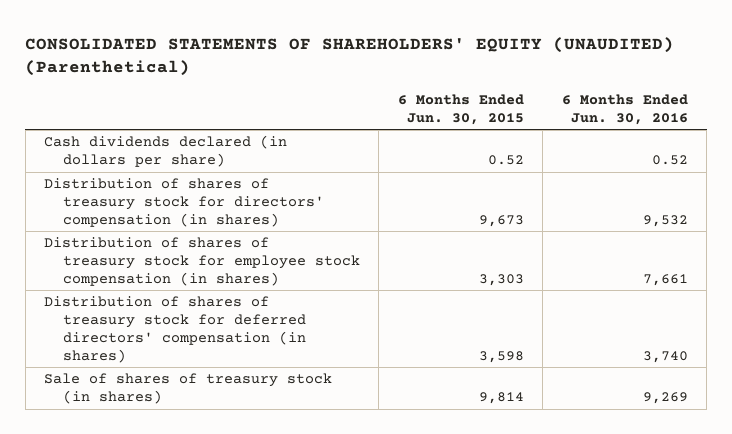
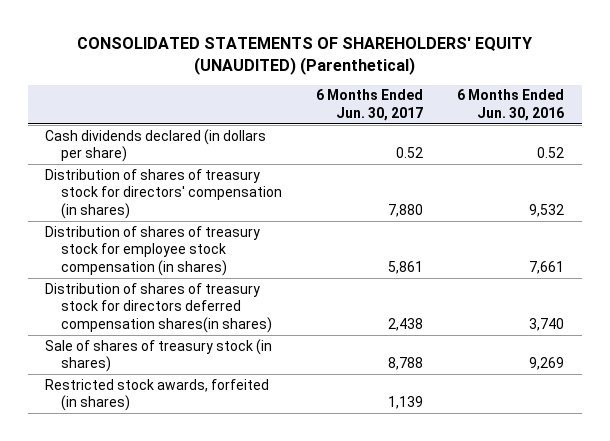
- | 6 Months Ended Jun. 30, 2015 | 6 Months Ended Jun. 30, 2016
+ | 6 Months Ended Jun. 30, 2017 | 6 Months Ended Jun. 30, 2016
- Distribution of shares of treasury stock for deferred directors' compensation (in shares) | 3,598 | 3,740
+ Distribution of shares of treasury stock for directors deferred compensation shares(in shares) | 2,438 | 3,740
+ Restricted stock awards, forfeited (in shares) | 1,139 |

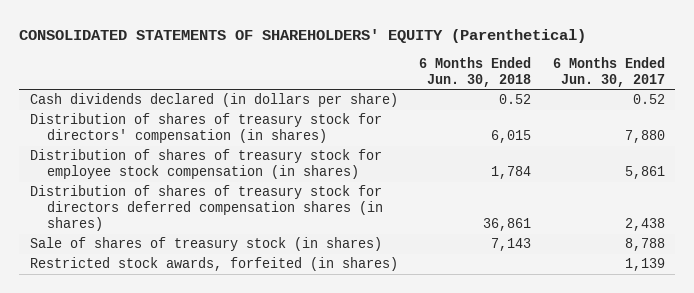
- CONSOLIDATED STATEMENTS OF SHAREHOLDERS' EQUITY (UNAUDITED) (Parenthetical)
+ CONSOLIDATED STATEMENTS OF SHAREHOLDERS' EQUITY (Parenthetical)
- | 6 Months Ended Jun. 30, 2017 | 6 Months Ended Jun. 30, 2016
+ | 6 Months Ended Jun. 30, 2018 | 6 Months Ended Jun. 30, 2017
- Distribution of shares of treasury stock for directors deferred compensation shares(in shares) | 2,438 | 3,740
+ Distribution of shares of treasury stock for directors deferred compensation shares (in shares) | 36,861 | 2,438

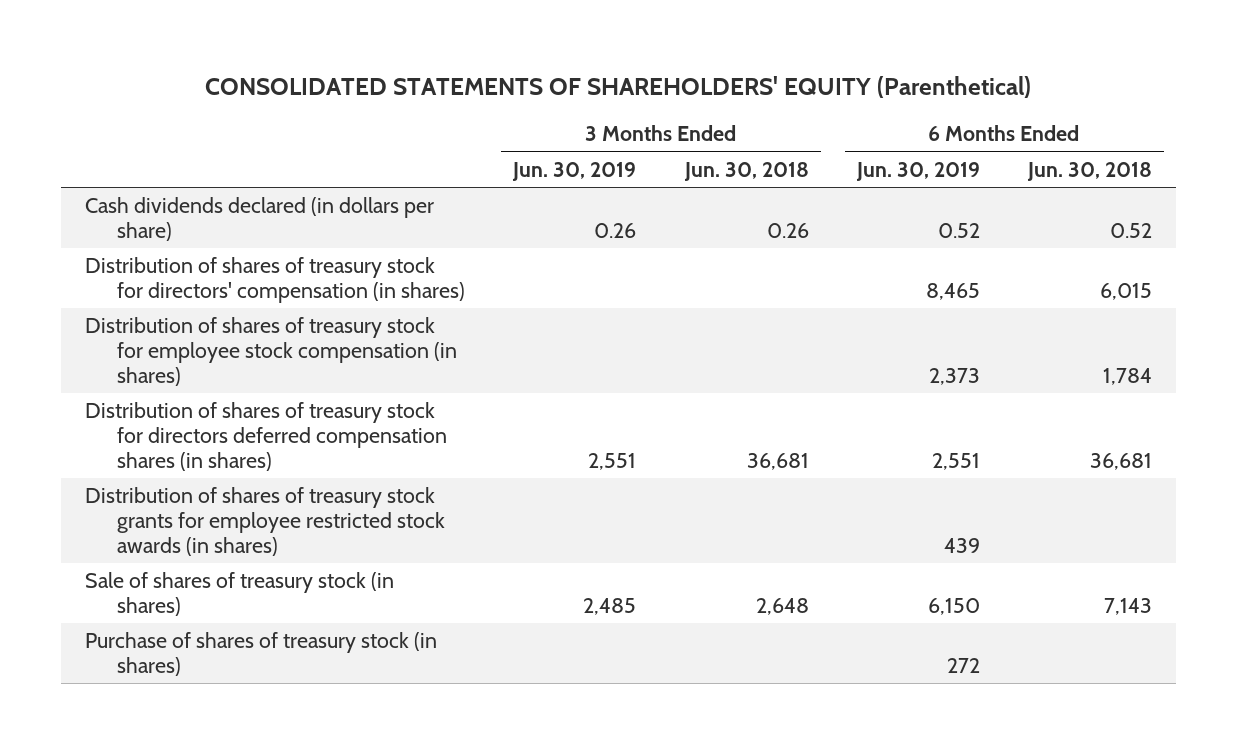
- | 6 Months Ended Jun. 30, 2018 | 6 Months Ended Jun. 30, 2017
+ | 3 Months Ended Jun. 30, 2019 | 3 Months Ended Jun. 30, 2018 | 6 Months Ended Jun. 30, 2019 | 6 Months Ended Jun. 30, 2018
- Distribution of shares of treasury stock for directors deferred compensation shares (in shares) | 36,861 | 2,438
+ Distribution of shares of treasury stock for directors deferred compensation shares (in shares) | 2,551 | 36,681 | 2,551 | 36,681
+ Distribution of shares of treasury stock grants for employee restricted stock awards (in shares) | | | 439 |
- Restricted stock awards, forfeited (in shares) | | 1,139
+ Purchase of shares of treasury stock (in shares) | | | 272 |

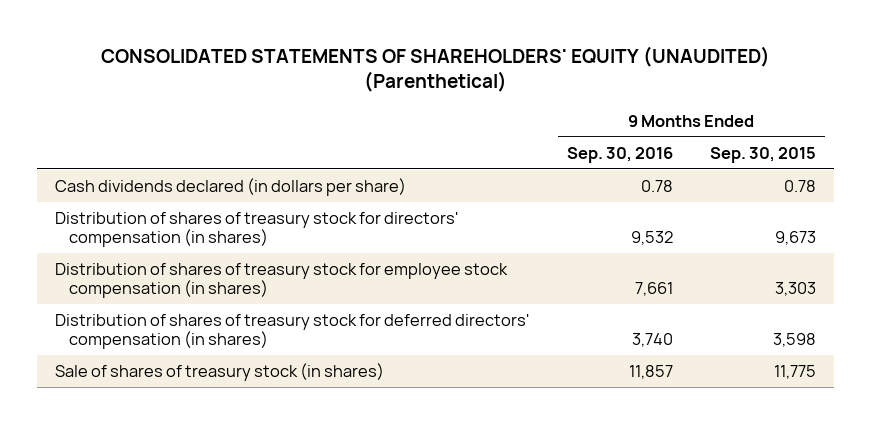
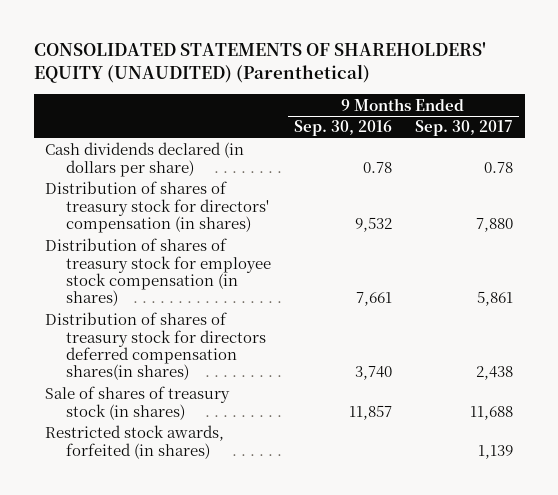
- | 9 Months Ended Sep. 30, 2016 | 9 Months Ended Sep. 30, 2015
+ | 9 Months Ended Sep. 30, 2016 | 9 Months Ended Sep. 30, 2017
- Distribution of shares of treasury stock for deferred directors' compensation (in shares) | 3,740 | 3,598
+ Distribution of shares of treasury stock for directors deferred compensation shares(in shares) | 3,740 | 2,438
+ Restricted stock awards, forfeited (in shares) | | 1,139

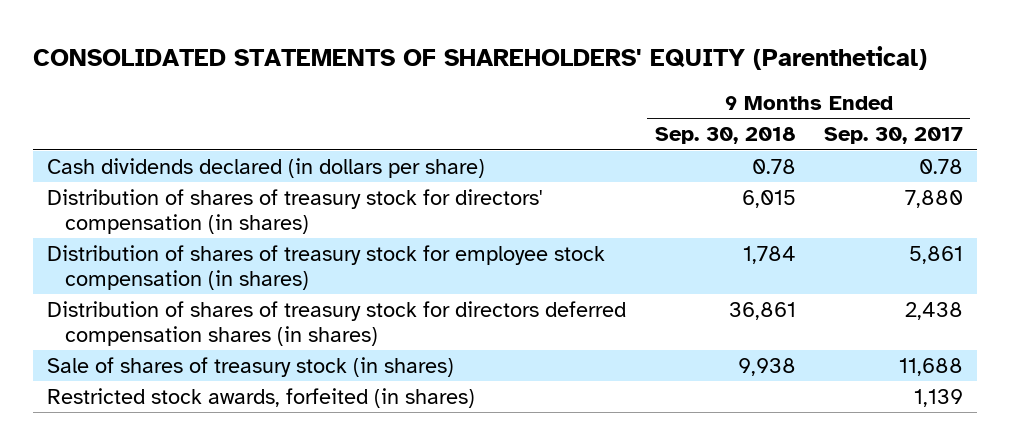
- CONSOLIDATED STATEMENTS OF SHAREHOLDERS' EQUITY (UNAUDITED) (Parenthetical)
+ CONSOLIDATED STATEMENTS OF SHAREHOLDERS' EQUITY (Parenthetical)
- | 9 Months Ended Sep. 30, 2016 | 9 Months Ended Sep. 30, 2017
+ | 9 Months Ended Sep. 30, 2018 | 9 Months Ended Sep. 30, 2017
- Distribution of shares of treasury stock for directors deferred compensation shares(in shares) | 3,740 | 2,438
+ Distribution of shares of treasury stock for directors deferred compensation shares (in shares) | 36,861 | 2,438

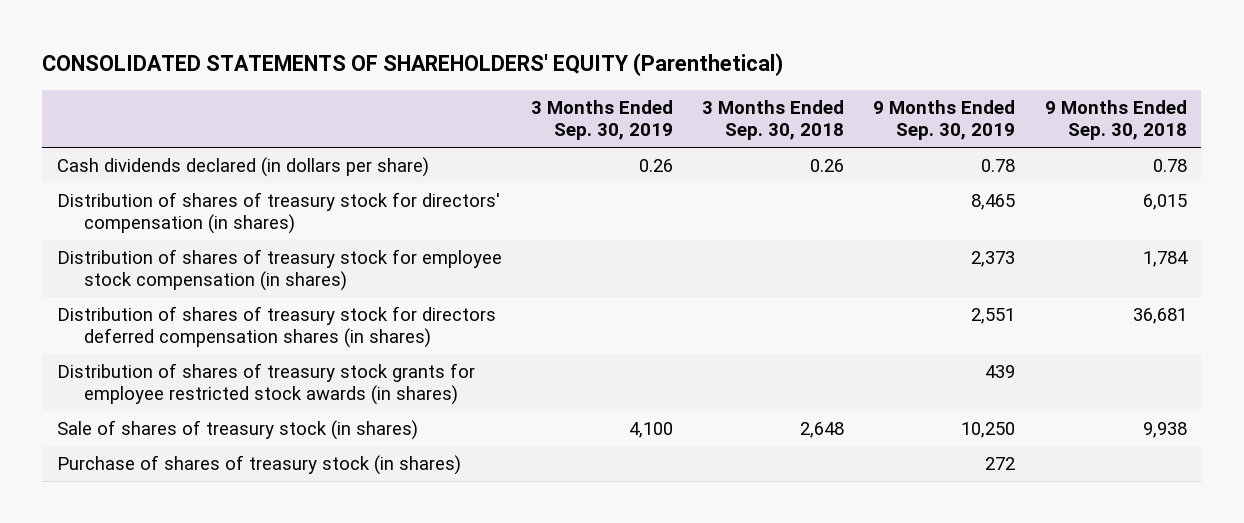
- | 9 Months Ended Sep. 30, 2018 | 9 Months Ended Sep. 30, 2017
+ | 3 Months Ended Sep. 30, 2019 | 3 Months Ended Sep. 30, 2018 | 9 Months Ended Sep. 30, 2019 | 9 Months Ended Sep. 30, 2018
- Distribution of shares of treasury stock for directors deferred compensation shares (in shares) | 36,861 | 2,438
+ Distribution of shares of treasury stock for directors deferred compensation shares (in shares) | | | 2,551 | 36,681
+ Distribution of shares of treasury stock grants for employee restricted stock awards (in shares) | | | 439 |
- Restricted stock awards, forfeited (in shares) | | 1,139
+ Purchase of shares of treasury stock (in shares) | | | 272 |

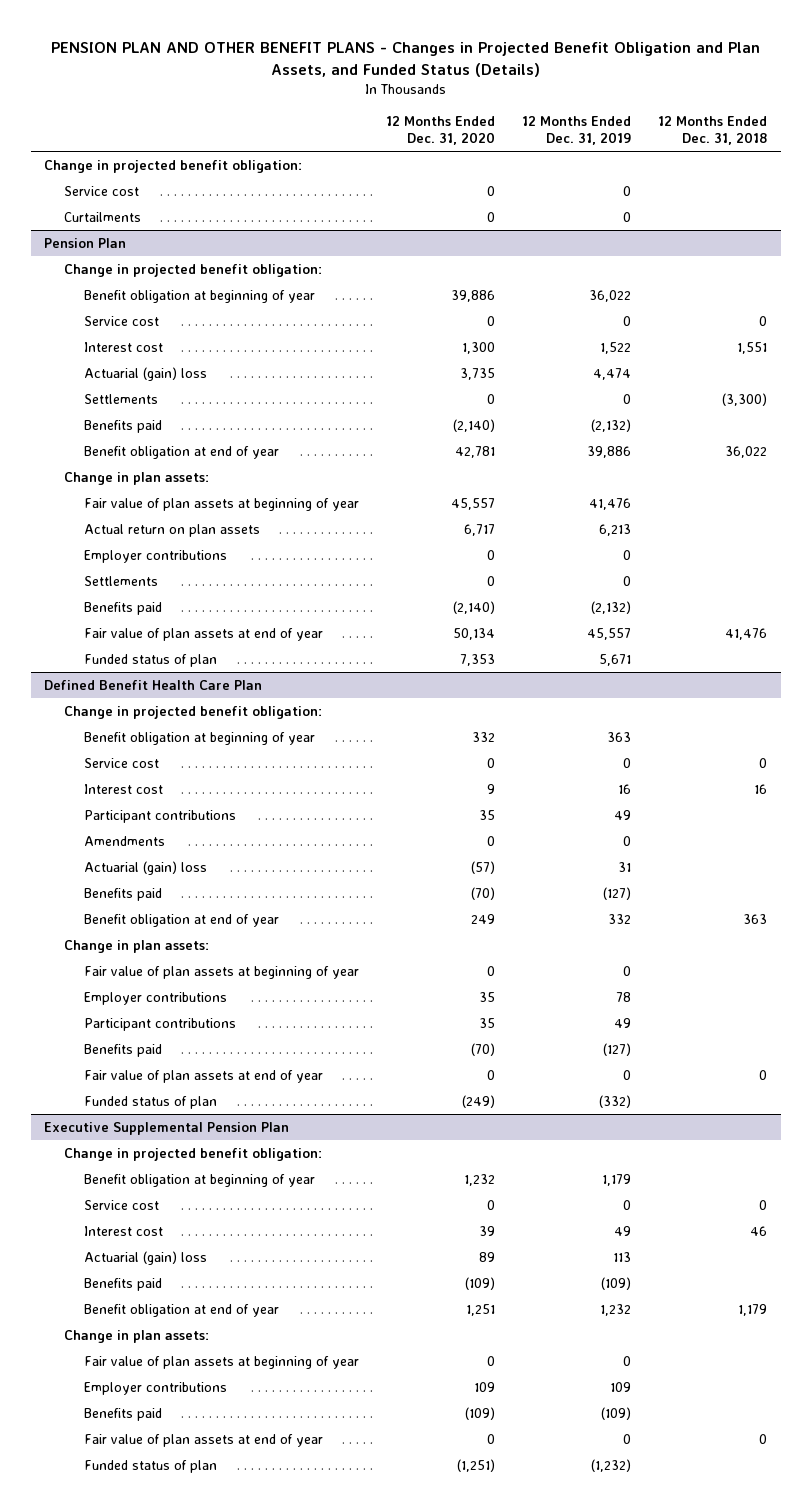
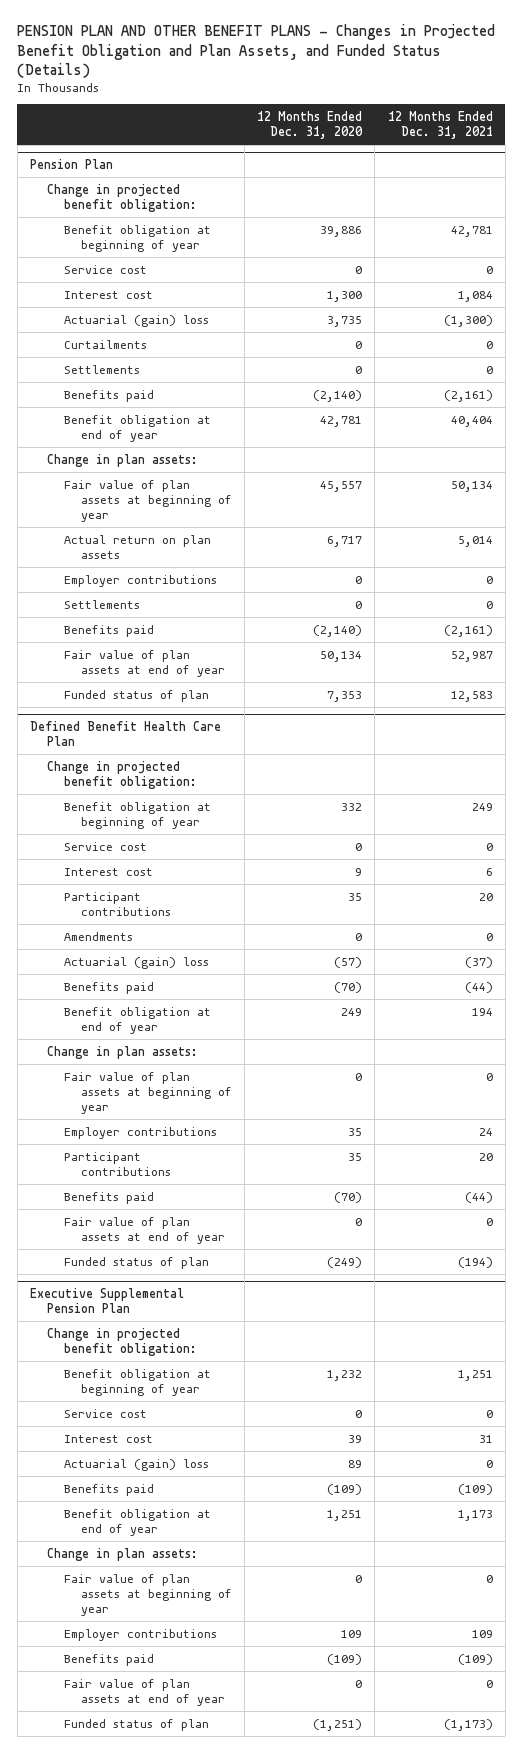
- | 12 Months Ended Dec. 31, 2020 | 12 Months Ended Dec. 31, 2019 | 12 Months Ended Dec. 31, 2018
+ | 12 Months Ended Dec. 31, 2020 | 12 Months Ended Dec. 31, 2021
- Change in projected benefit obligation:
- Service cost | 0 | 0 |
- Curtailments | 0 | 0 |
@ Pension Plan
+ Curtailments | 0 | 0

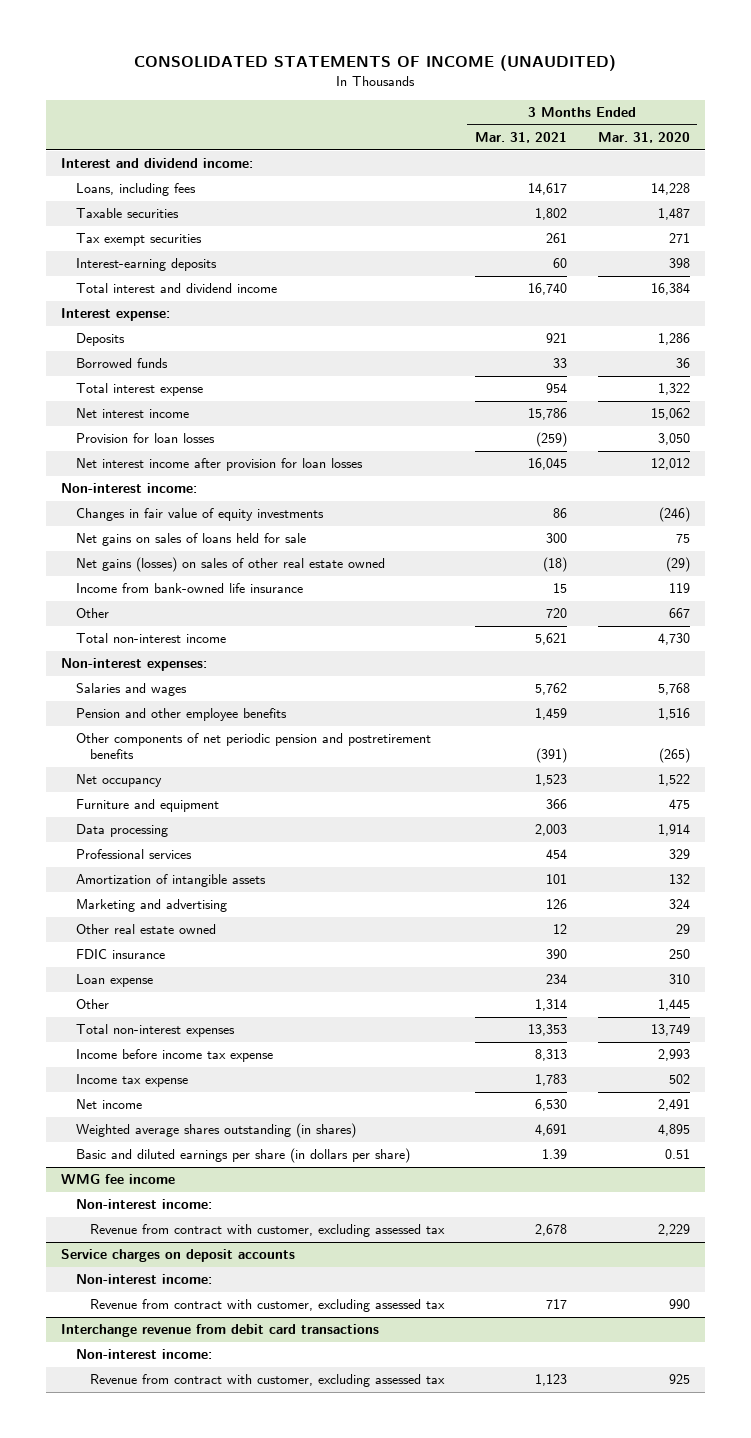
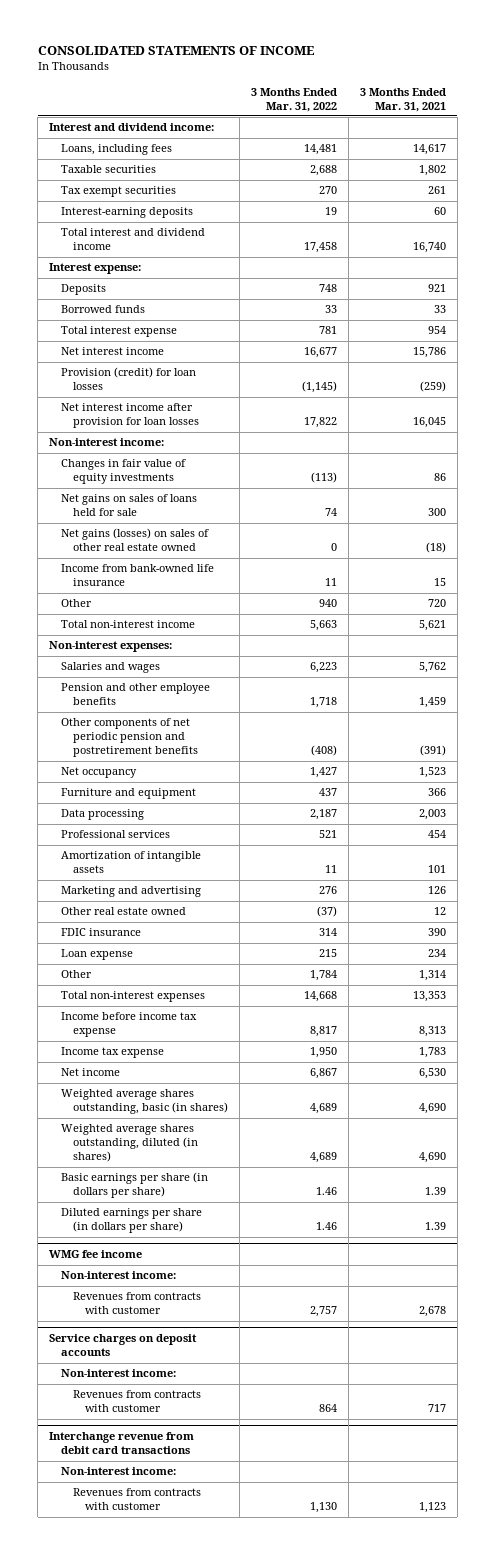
- CONSOLIDATED STATEMENTS OF INCOME (UNAUDITED)
+ CONSOLIDATED STATEMENTS OF INCOME
- | 3 Months Ended Mar. 31, 2021 | 3 Months Ended Mar. 31, 2020
+ | 3 Months Ended Mar. 31, 2022 | 3 Months Ended Mar. 31, 2021
- Provision for loan losses | (259) | 3,050
+ Provision (credit) for loan losses | (1,145) | (259)
- Weighted average shares outstanding (in shares) | 4,691 | 4,895
- Basic and diluted earnings per share (in dollars per share) | 1.39 | 0.51
+ Weighted average shares outstanding, basic (in shares) | 4,689 | 4,690
+ Weighted average shares outstanding, diluted (in shares) | 4,689 | 4,690
+ Basic earnings per share (in dollars per share) | 1.46 | 1.39
+ Diluted earnings per share (in dollars per share) | 1.46 | 1.39
@ WMG fee income
- Revenue from contract with customer, excluding assessed tax | 2,678 | 2,229
+ Revenues from contracts with customer | 2,757 | 2,678
@ Service charges on deposit accounts
- Revenue from contract with customer, excluding assessed tax | 717 | 990
+ Revenues from contracts with customer | 864 | 717
@ Interchange revenue from debit card transactions
- Revenue from contract with customer, excluding assessed tax | 1,123 | 925
+ Revenues from contracts with customer | 1,130 | 1,123

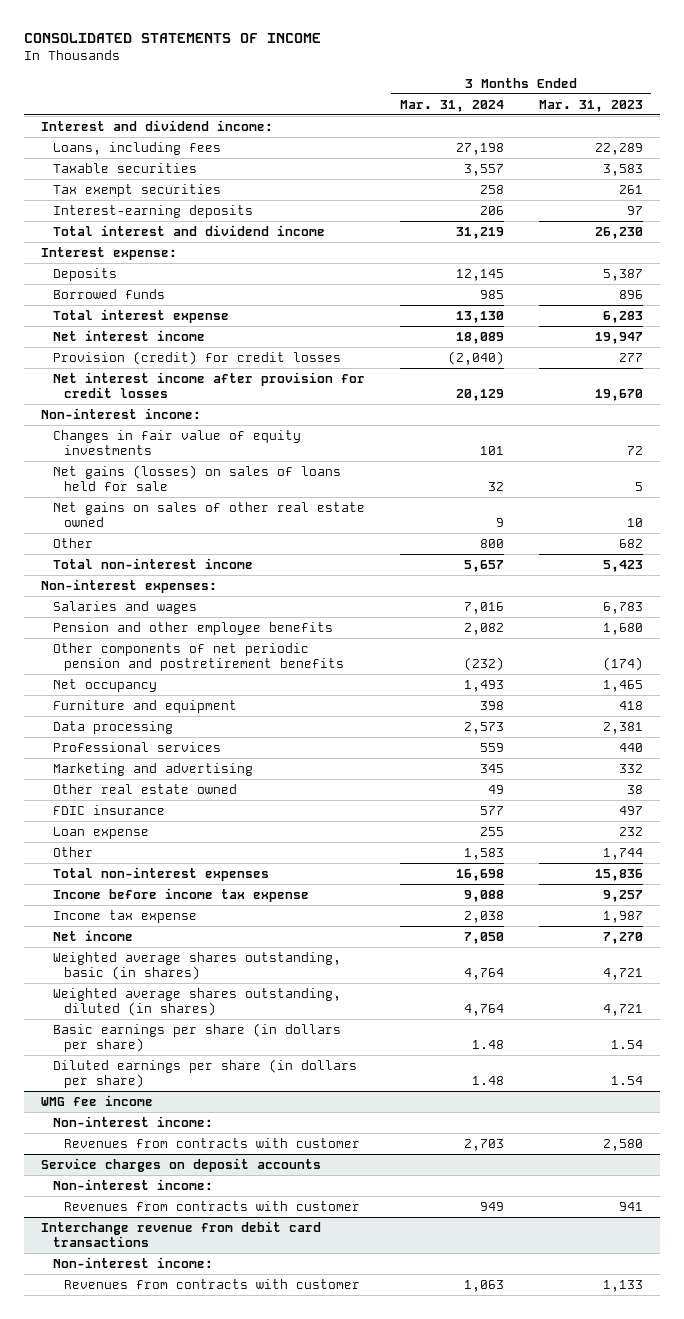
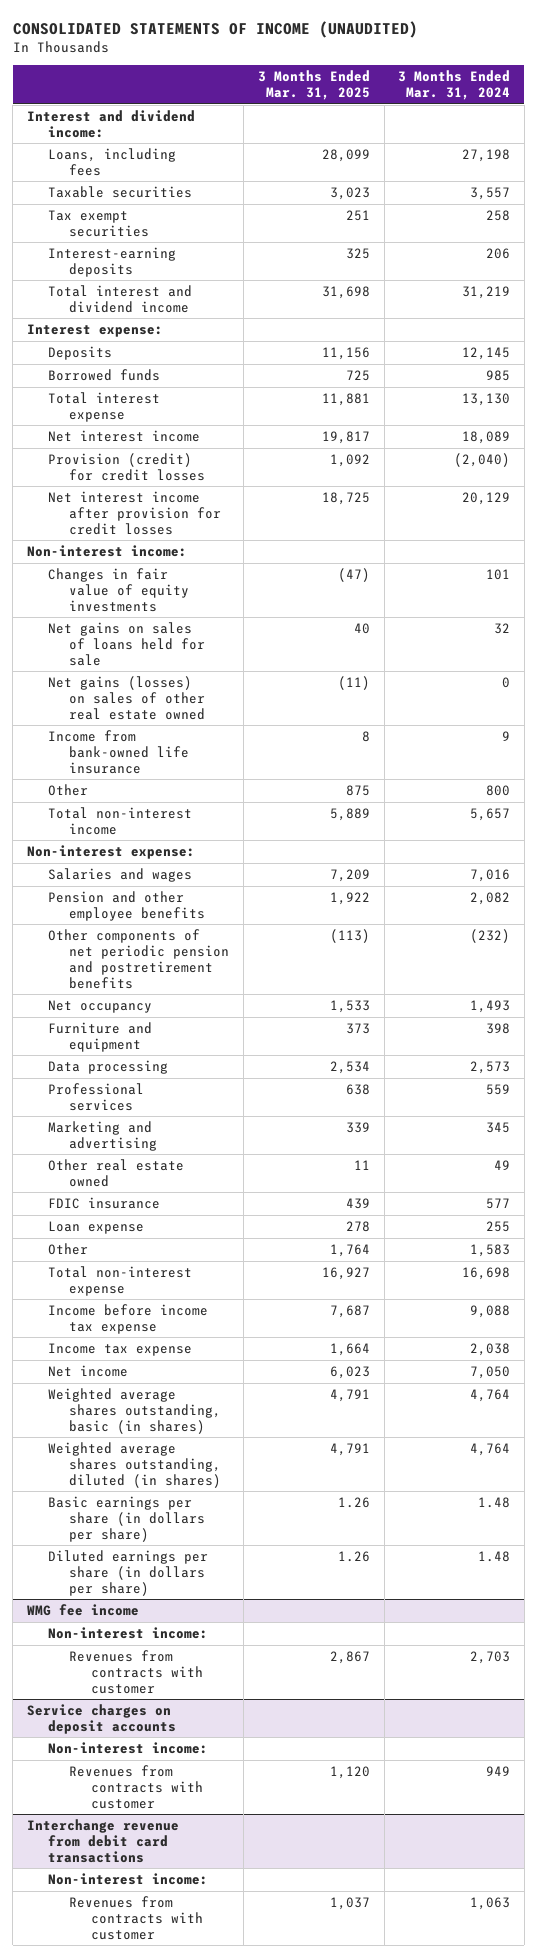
- CONSOLIDATED STATEMENTS OF INCOME
+ CONSOLIDATED STATEMENTS OF INCOME (UNAUDITED)
- | 3 Months Ended Mar. 31, 2024 | 3 Months Ended Mar. 31, 2023
+ | 3 Months Ended Mar. 31, 2025 | 3 Months Ended Mar. 31, 2024
- Net gains (losses) on sales of loans held for sale | 32 | 5
- Net gains on sales of other real estate owned | 9 | 10
+ Net gains on sales of loans held for sale | 40 | 32
+ Net gains (losses) on sales of other real estate owned | (11) | 0
+ Income from bank-owned life insurance | 8 | 9
- Non-interest expenses:
+ Non-interest expense:
- Total non-interest expenses | 16,698 | 15,836
+ Total non-interest expense | 16,927 | 16,698

